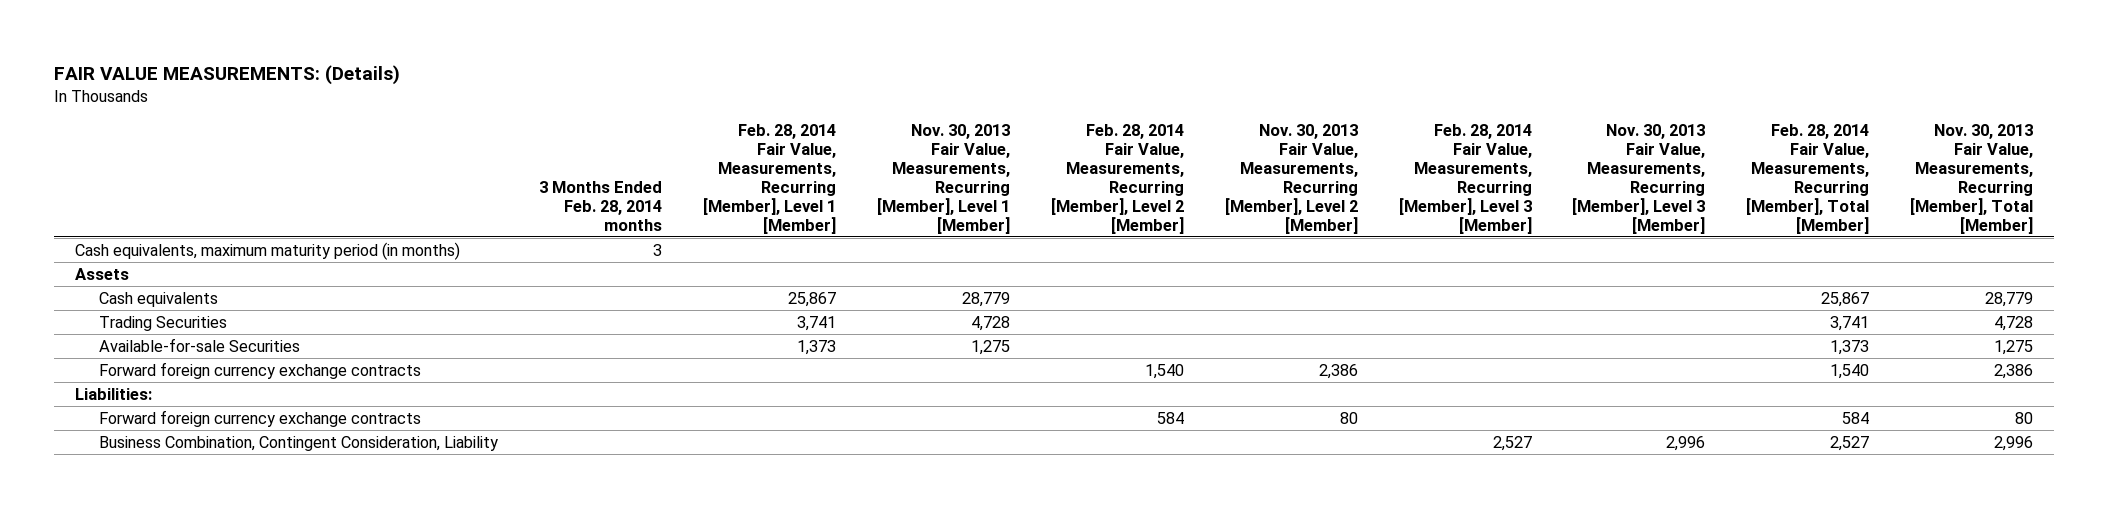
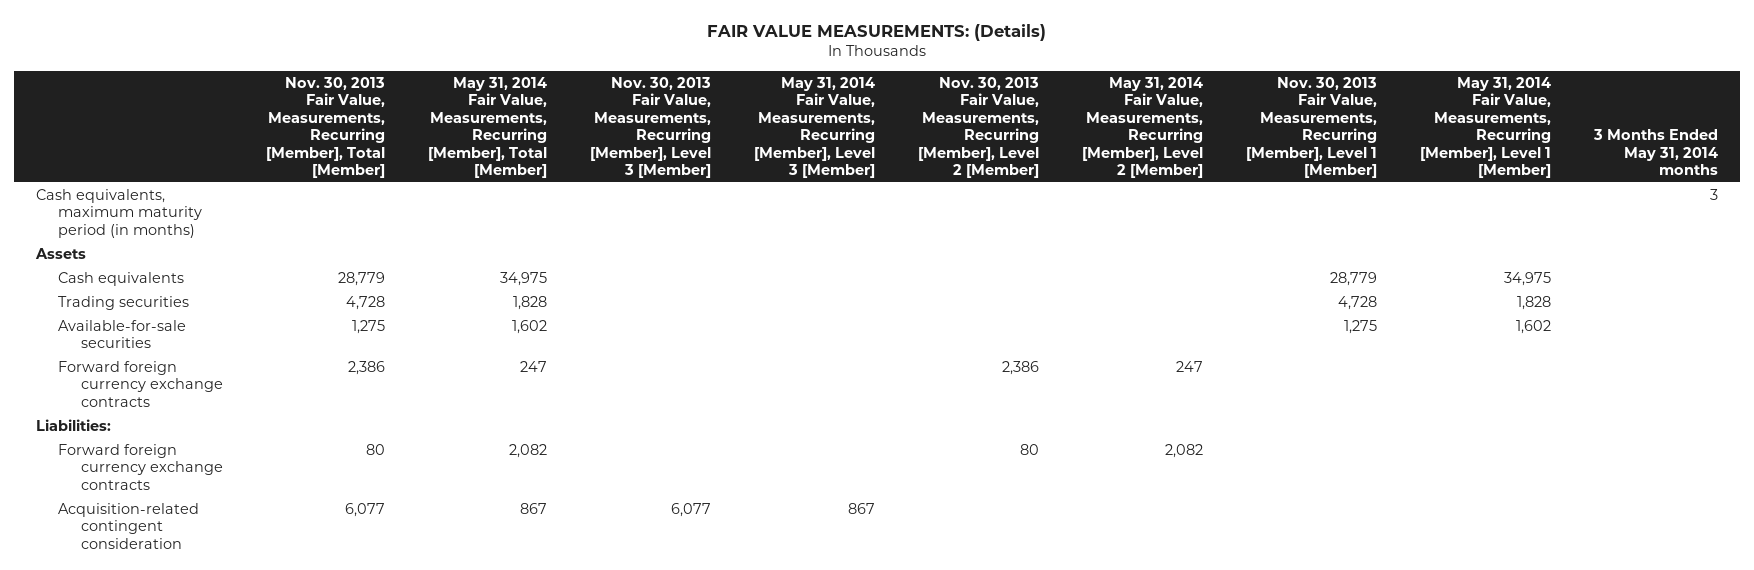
- | 3 Months Ended Feb. 28, 2014 months | Feb. 28, 2014 Fair Value, Measurements, Recurring [Member], Level 1 [Member] | Nov. 30, 2013 Fair Value, Measurements, Recurring [Member], Level 1 [Member] | Feb. 28, 2014 Fair Value, Measurements, Recurring [Member], Level 2 [Member] | Nov. 30, 2013 Fair Value, Measurements, Recurring [Member], Level 2 [Member] | Feb. 28, 2014 Fair Value, Measurements, Recurring [Member], Level 3 [Member] | Nov. 30, 2013 Fair Value, Measurements, Recurring [Member], Level 3 [Member] | Feb. 28, 2014 Fair Value, Measurements, Recurring [Member], Total [Member] | Nov. 30, 2013 Fair Value, Measurements, Recurring [Member], Total [Member]
+ | Nov. 30, 2013 Fair Value, Measurements, Recurring [Member], Total [Member] | May 31, 2014 Fair Value, Measurements, Recurring [Member], Total [Member] | Nov. 30, 2013 Fair Value, Measurements, Recurring [Member], Level 3 [Member] | May 31, 2014 Fair Value, Measurements, Recurring [Member], Level 3 [Member] | Nov. 30, 2013 Fair Value, Measurements, Recurring [Member], Level 2 [Member] | May 31, 2014 Fair Value, Measurements, Recurring [Member], Level 2 [Member] | Nov. 30, 2013 Fair Value, Measurements, Recurring [Member], Level 1 [Member] | May 31, 2014 Fair Value, Measurements, Recurring [Member], Level 1 [Member] | 3 Months Ended May 31, 2014 months
- Trading Securities | | 3,741 | 4,728 | | | | | 3,741 | 4,728
- Available-for-sale Securities | | 1,373 | 1,275 | | | | | 1,373 | 1,275
+ Trading securities | 4,728 | 1,828 | | | | | 4,728 | 1,828 |
+ Available-for-sale securities | 1,275 | 1,602 | | | | | 1,275 | 1,602 |
- Business Combination, Contingent Consideration, Liability | | | | | | 2,527 | 2,996 | 2,527 | 2,996
+ Acquisition-related contingent consideration | 6,077 | 867 | 6,077 | 867 | | | | |

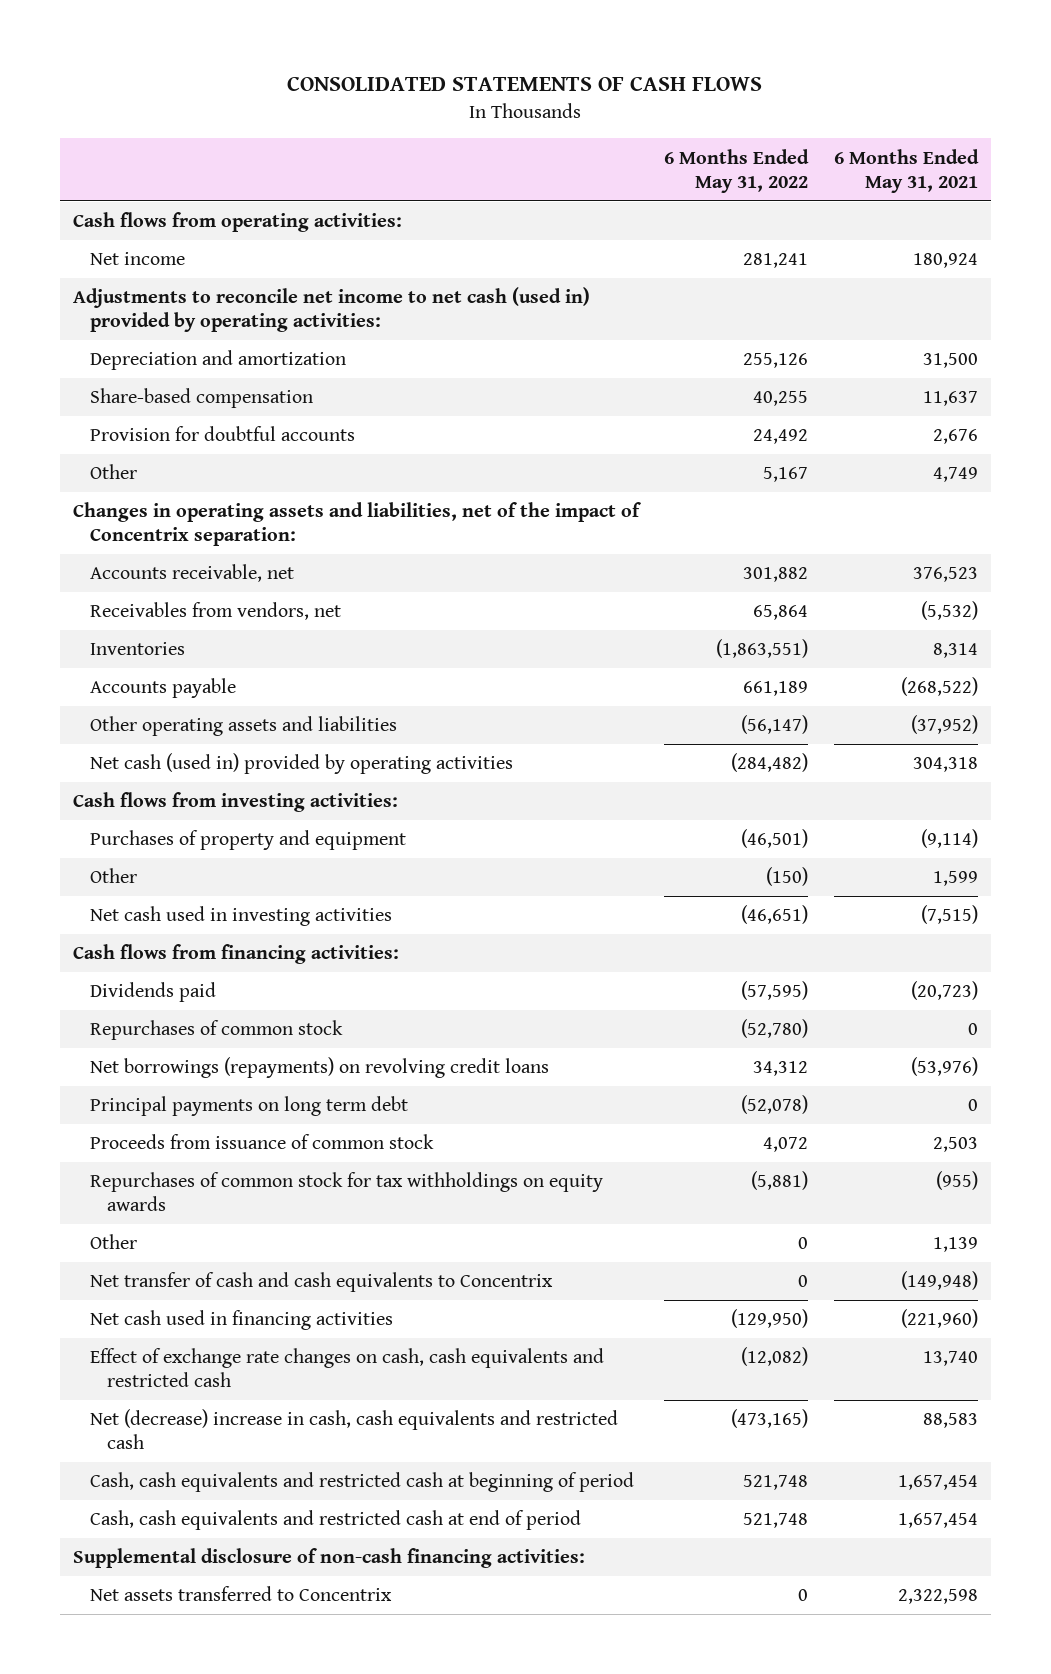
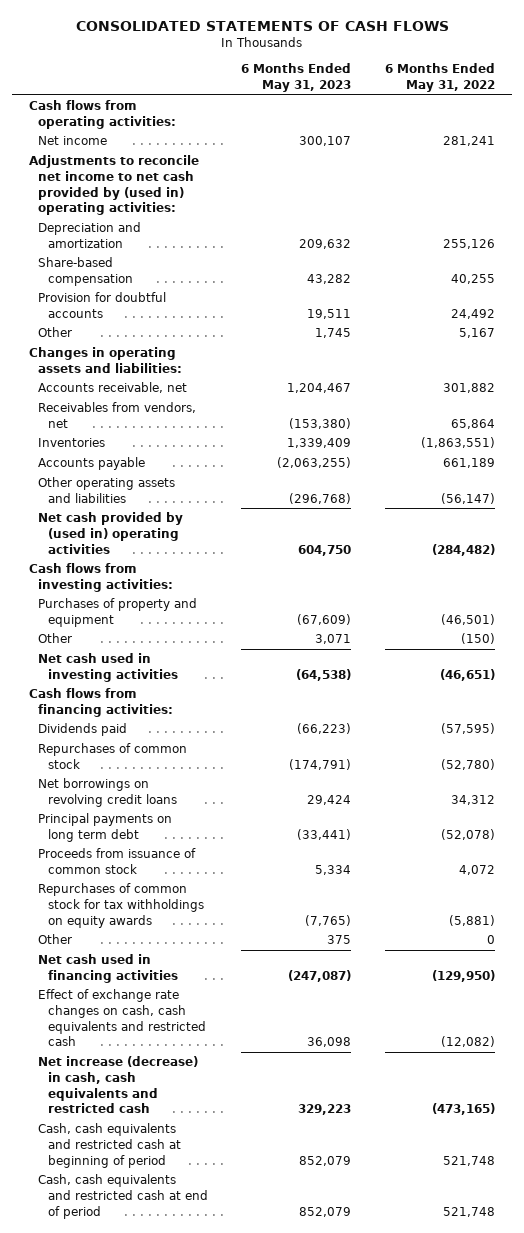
- | 6 Months Ended May 31, 2022 | 6 Months Ended May 31, 2021
+ | 6 Months Ended May 31, 2023 | 6 Months Ended May 31, 2022
- Adjustments to reconcile net income to net cash (used in) provided by operating activities:
+ Adjustments to reconcile net income to net cash provided by (used in) operating activities:
- Changes in operating assets and liabilities, net of the impact of Concentrix separation:
+ Changes in operating assets and liabilities:
- Net cash (used in) provided by operating activities | (284,482) | 304,318
+ Net cash provided by (used in) operating activities | 604,750 | (284,482)
- Net borrowings (repayments) on revolving credit loans | 34,312 | (53,976)
+ Net borrowings on revolving credit loans | 29,424 | 34,312
- Net transfer of cash and cash equivalents to Concentrix | 0 | (149,948)
- Net (decrease) increase in cash, cash equivalents and restricted cash | (473,165) | 88,583
+ Net increase (decrease) in cash, cash equivalents and restricted cash | 329,223 | (473,165)
- Supplemental disclosure of non-cash financing activities:
- Net assets transferred to Concentrix | 0 | 2,322,598

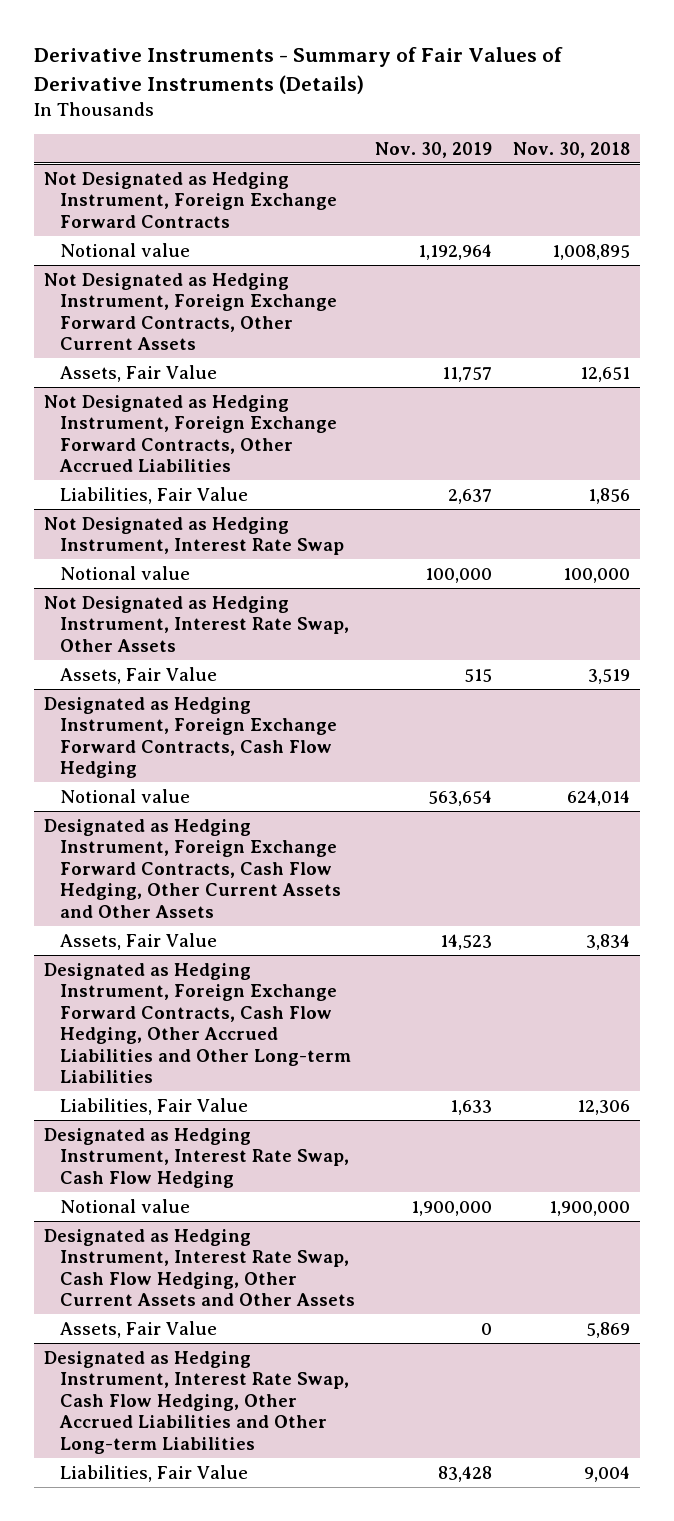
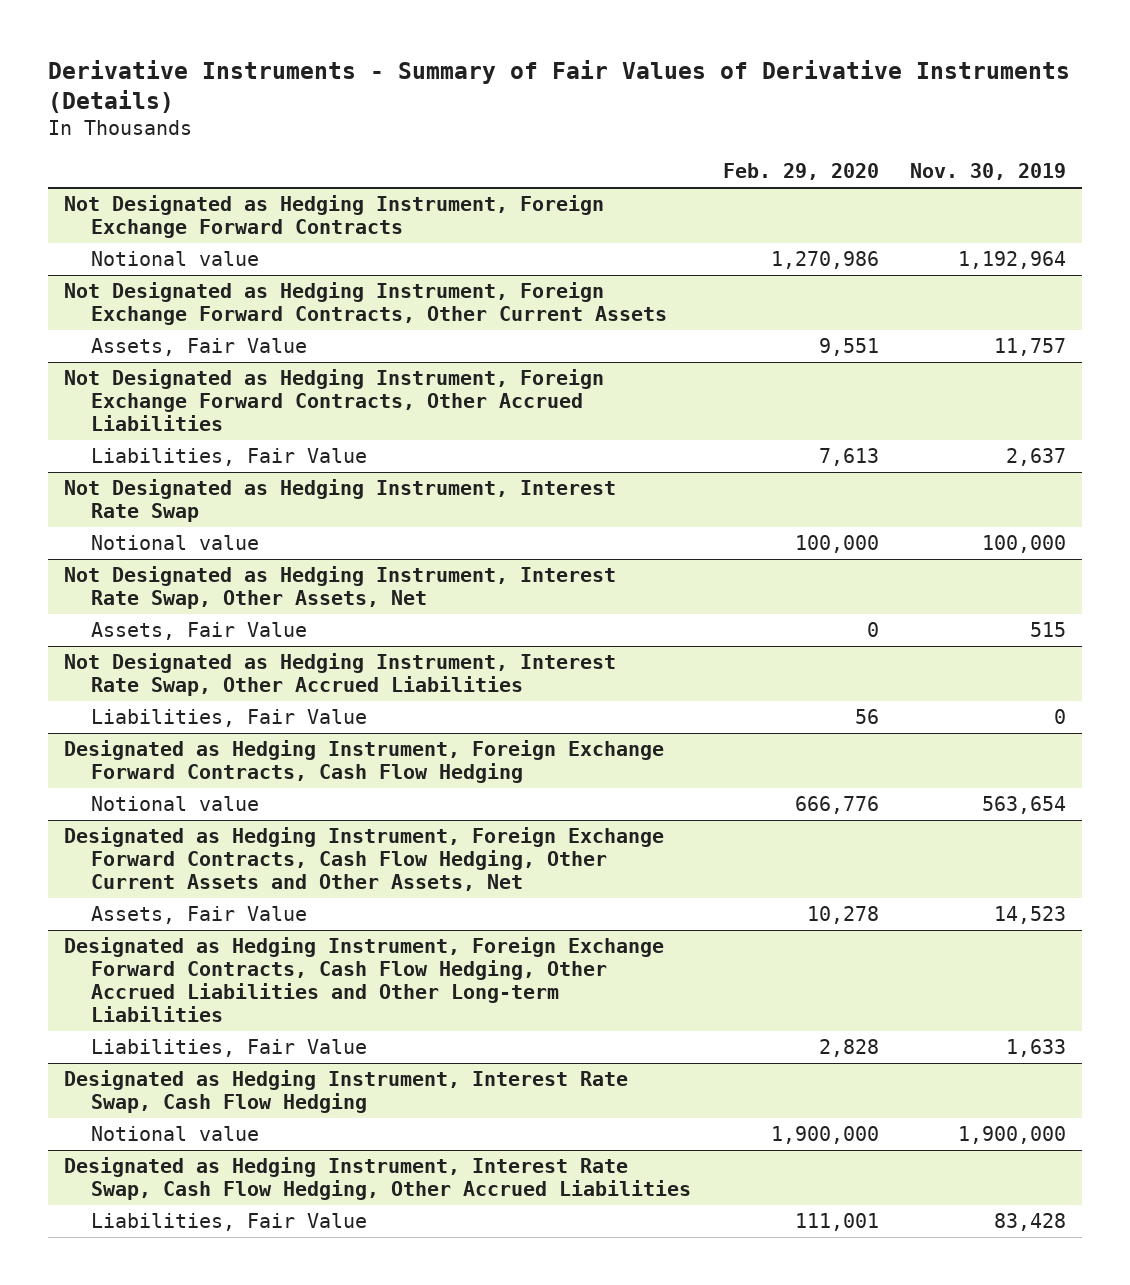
- | Nov. 30, 2019 | Nov. 30, 2018
+ | Feb. 29, 2020 | Nov. 30, 2019
- Not Designated as Hedging Instrument, Interest Rate Swap, Other Assets
+ Not Designated as Hedging Instrument, Interest Rate Swap, Other Assets, Net
+ Not Designated as Hedging Instrument, Interest Rate Swap, Other Accrued Liabilities
+ Liabilities, Fair Value | 56 | 0
- Designated as Hedging Instrument, Foreign Exchange Forward Contracts, Cash Flow Hedging, Other Current Assets and Other Assets
+ Designated as Hedging Instrument, Foreign Exchange Forward Contracts, Cash Flow Hedging, Other Current Assets and Other Assets, Net
- Designated as Hedging Instrument, Interest Rate Swap, Cash Flow Hedging, Other Current Assets and Other Assets
- Assets, Fair Value | 0 | 5,869
- Designated as Hedging Instrument, Interest Rate Swap, Cash Flow Hedging, Other Accrued Liabilities and Other Long-term Liabilities
+ Designated as Hedging Instrument, Interest Rate Swap, Cash Flow Hedging, Other Accrued Liabilities

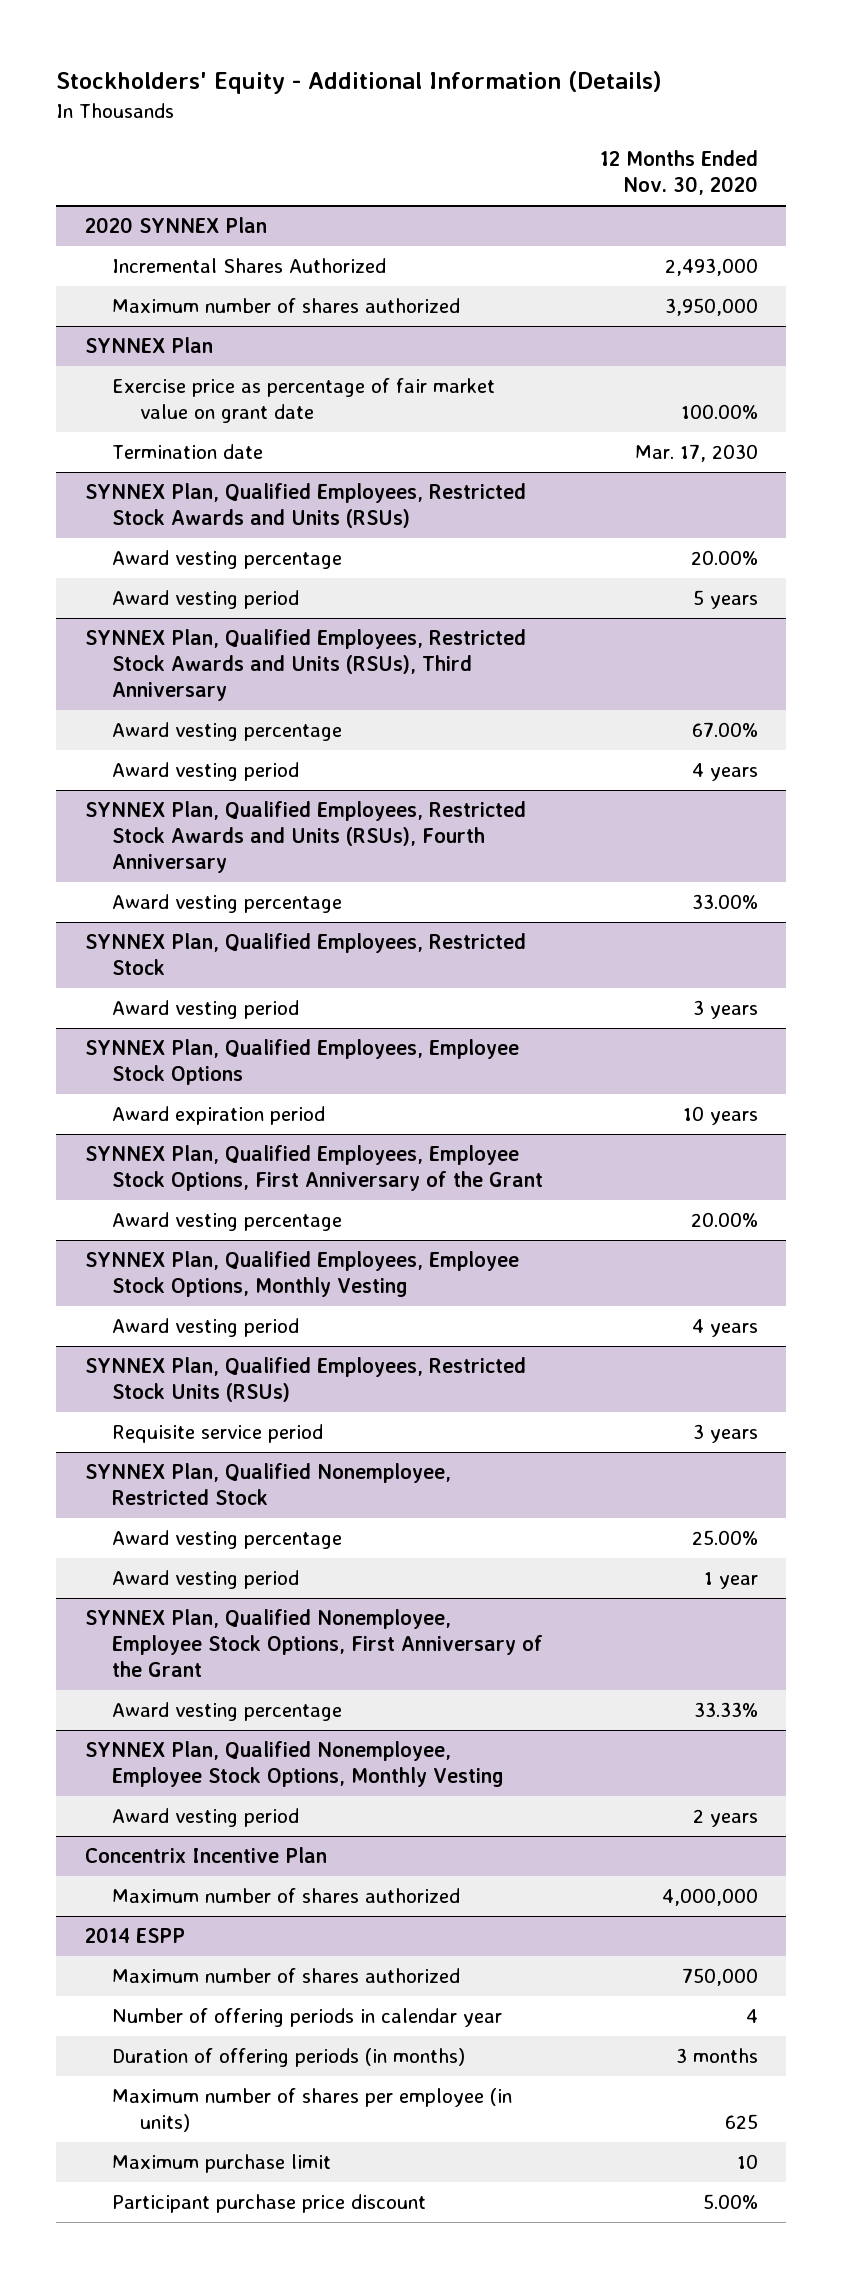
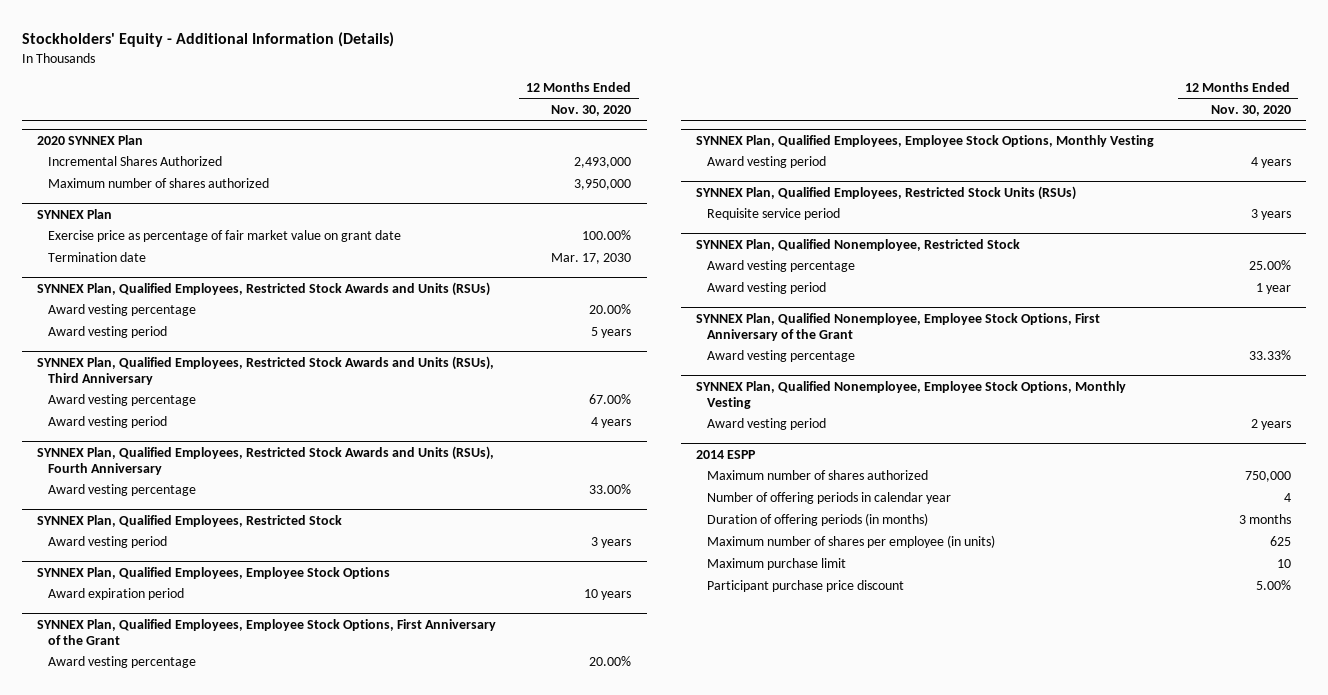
- Concentrix Incentive Plan
- Maximum number of shares authorized | 4,000,000

